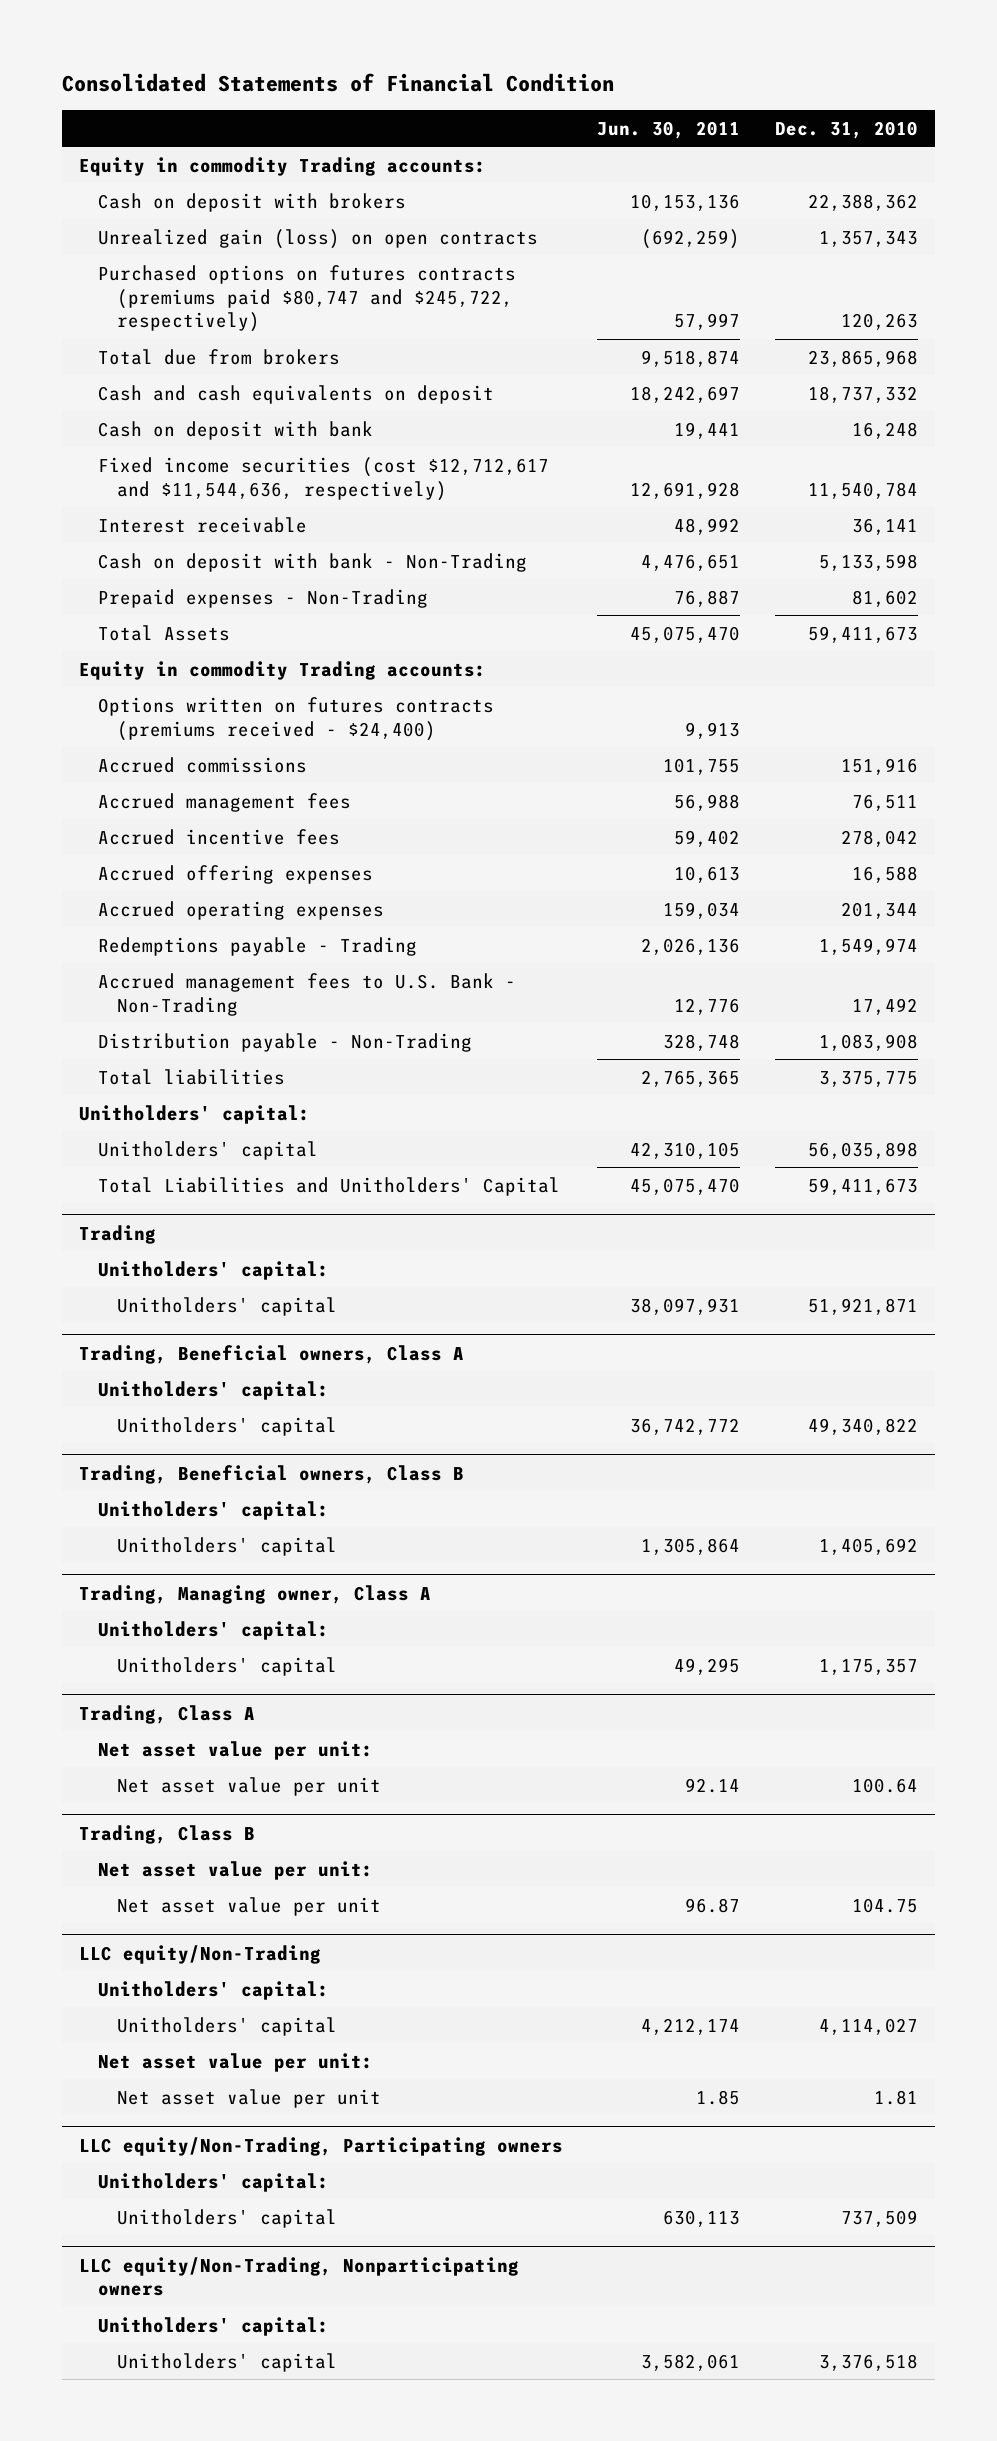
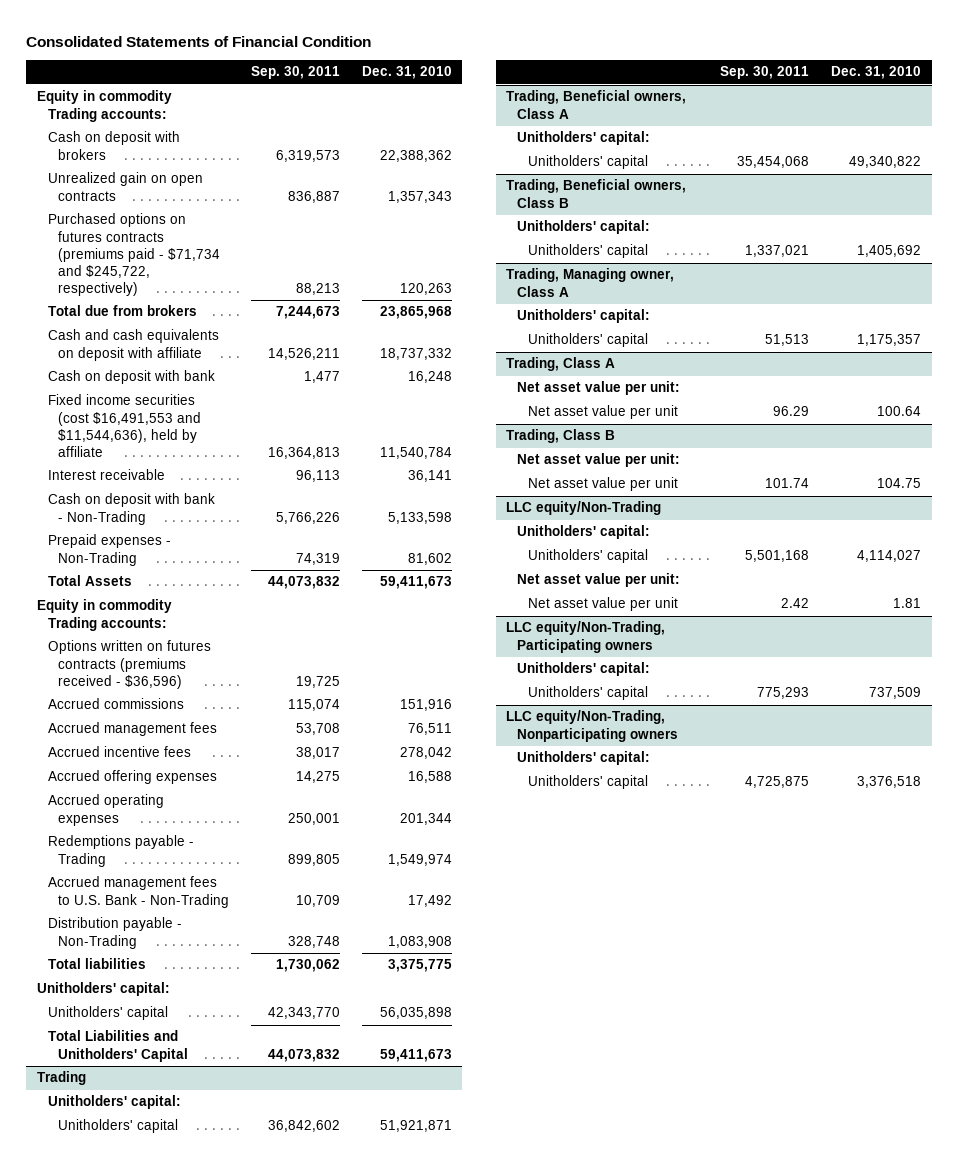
- | Jun. 30, 2011 | Dec. 31, 2010
+ | Sep. 30, 2011 | Dec. 31, 2010
- Unrealized gain (loss) on open contracts | (692,259) | 1,357,343
- Purchased options on futures contracts (premiums paid $80,747 and $245,722, respectively) | 57,997 | 120,263
+ Unrealized gain on open contracts | 836,887 | 1,357,343
+ Purchased options on futures contracts (premiums paid - $71,734 and $245,722, respectively) | 88,213 | 120,263
- Cash and cash equivalents on deposit | 18,242,697 | 18,737,332
+ Cash and cash equivalents on deposit with affiliate | 14,526,211 | 18,737,332
- Fixed income securities (cost $12,712,617 and $11,544,636, respectively) | 12,691,928 | 11,540,784
+ Fixed income securities (cost $16,491,553 and $11,544,636), held by affiliate | 16,364,813 | 11,540,784
- Options written on futures contracts (premiums received - $24,400) | 9,913 |
+ Options written on futures contracts (premiums received - $36,596) | 19,725 |

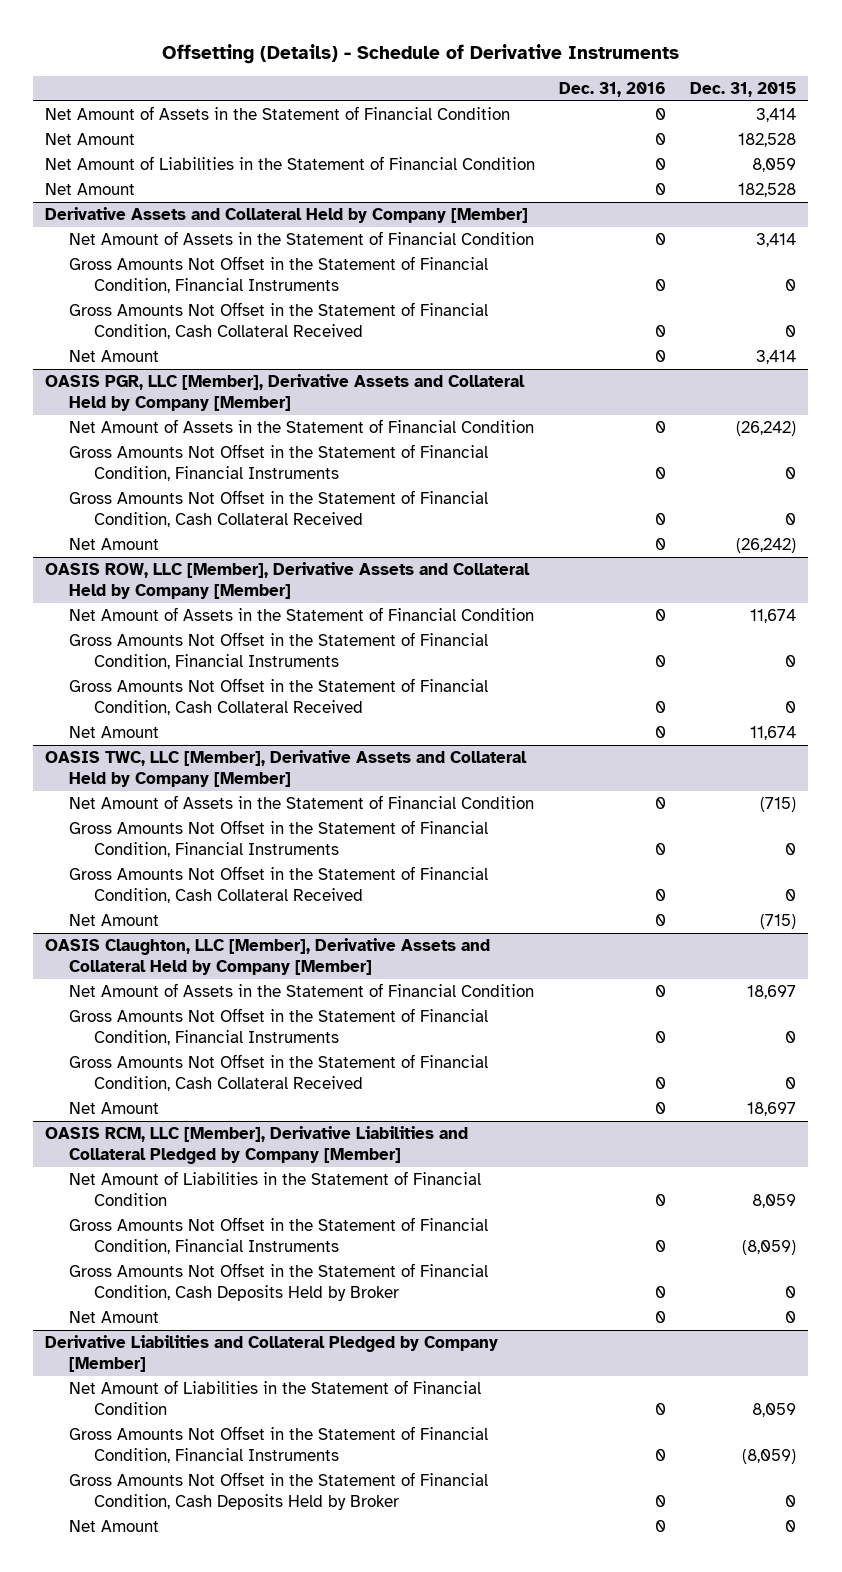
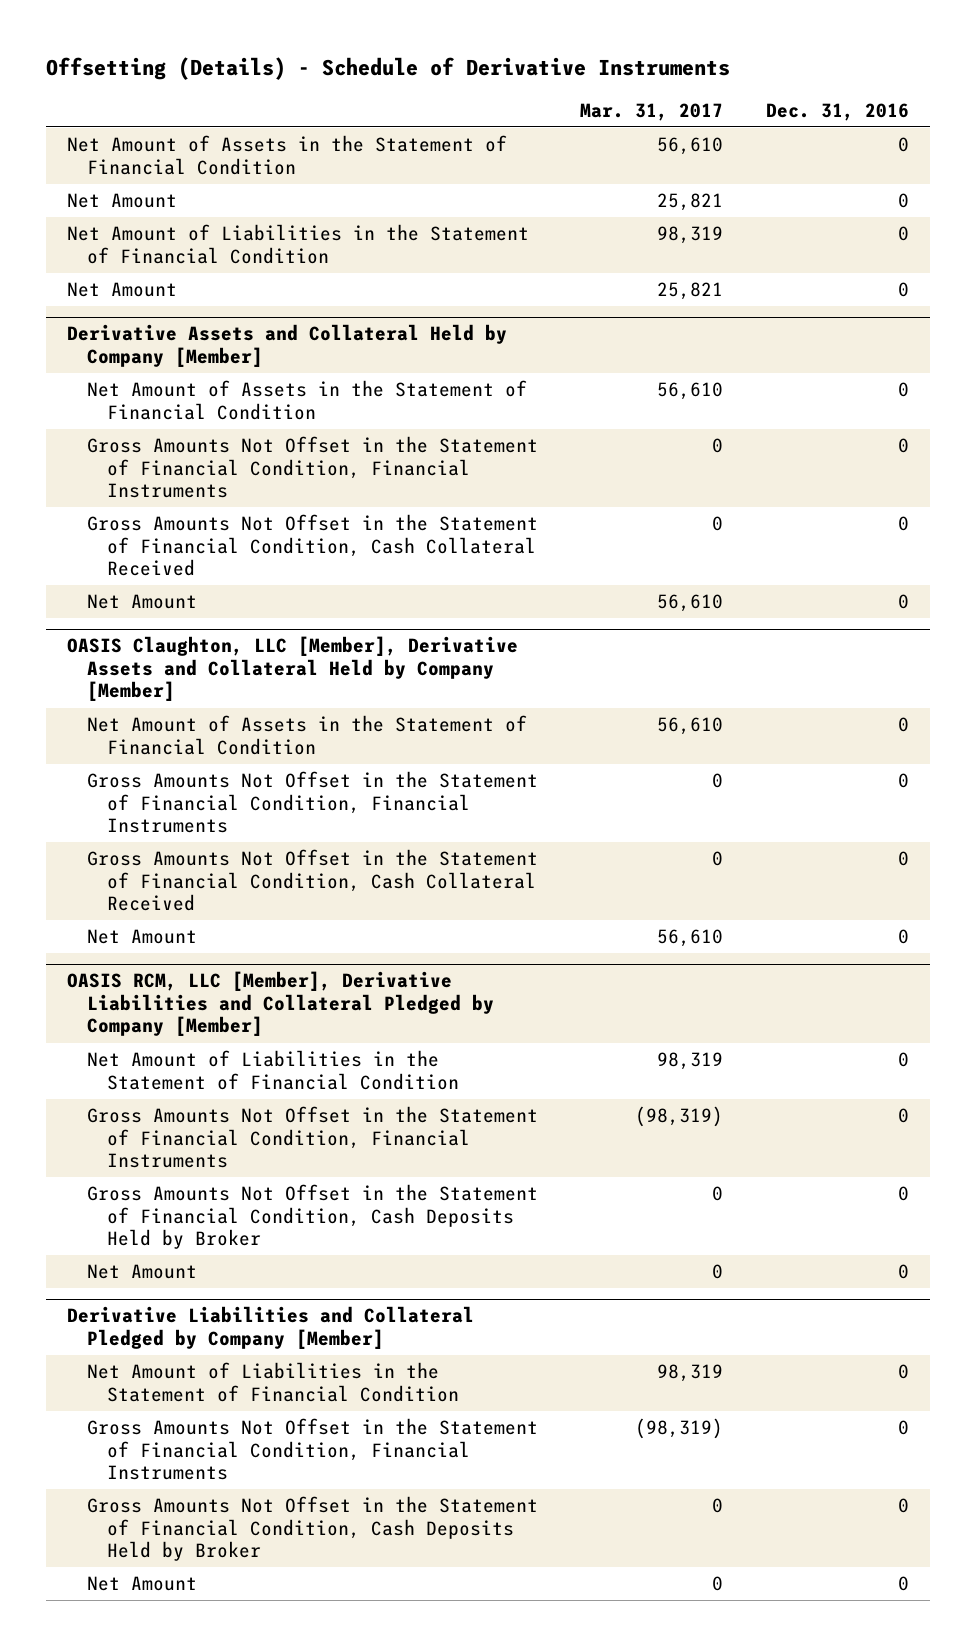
- | Dec. 31, 2016 | Dec. 31, 2015
+ | Mar. 31, 2017 | Dec. 31, 2016
- OASIS PGR, LLC [Member], Derivative Assets and Collateral Held by Company [Member]
- Net Amount of Assets in the Statement of Financial Condition | 0 | (26,242)
- Gross Amounts Not Offset in the Statement of Financial Condition, Financial Instruments | 0 | 0
- Gross Amounts Not Offset in the Statement of Financial Condition, Cash Collateral Received | 0 | 0
- Net Amount | 0 | (26,242)
- OASIS ROW, LLC [Member], Derivative Assets and Collateral Held by Company [Member]
- Net Amount of Assets in the Statement of Financial Condition | 0 | 11,674
- Gross Amounts Not Offset in the Statement of Financial Condition, Financial Instruments | 0 | 0
- Gross Amounts Not Offset in the Statement of Financial Condition, Cash Collateral Received | 0 | 0
- Net Amount | 0 | 11,674
- OASIS TWC, LLC [Member], Derivative Assets and Collateral Held by Company [Member]
- Net Amount of Assets in the Statement of Financial Condition | 0 | (715)
- Gross Amounts Not Offset in the Statement of Financial Condition, Financial Instruments | 0 | 0
- Gross Amounts Not Offset in the Statement of Financial Condition, Cash Collateral Received | 0 | 0
- Net Amount | 0 | (715)

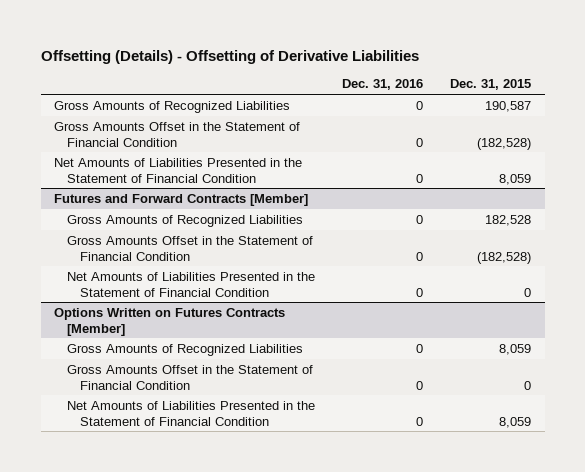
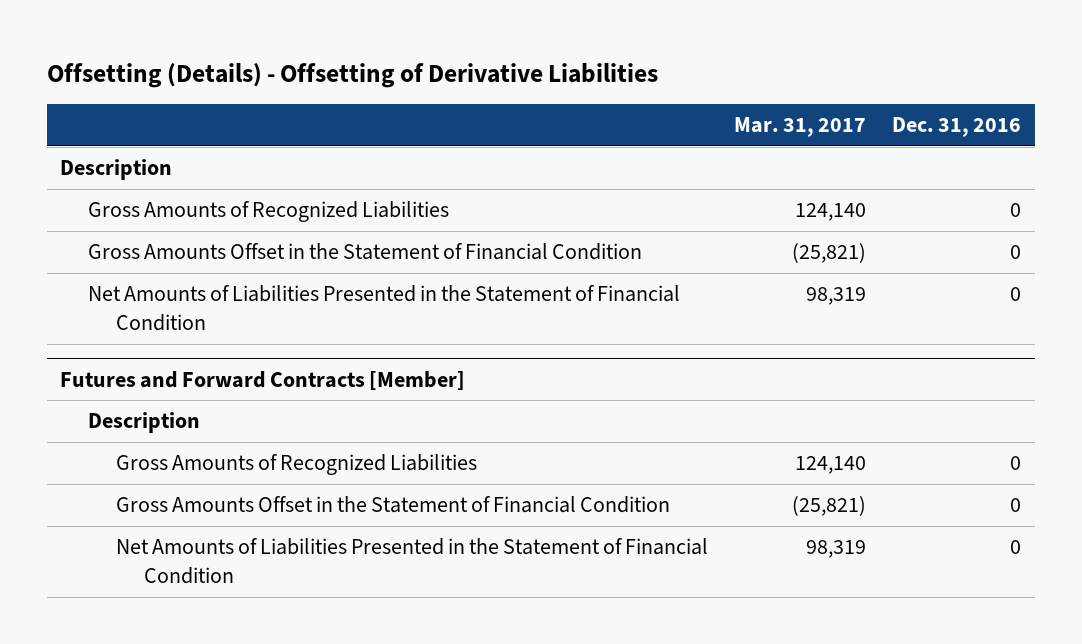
- | Dec. 31, 2016 | Dec. 31, 2015
+ | Mar. 31, 2017 | Dec. 31, 2016
+ Description
@ Futures and Forward Contracts [Member]
- Gross Amounts of Recognized Liabilities | 0 | 182,528
- Gross Amounts Offset in the Statement of Financial Condition | 0 | (182,528)
- Net Amounts of Liabilities Presented in the Statement of Financial Condition | 0 | 0
- Options Written on Futures Contracts [Member]
@ Futures and Forward Contracts [Member]
+ Description

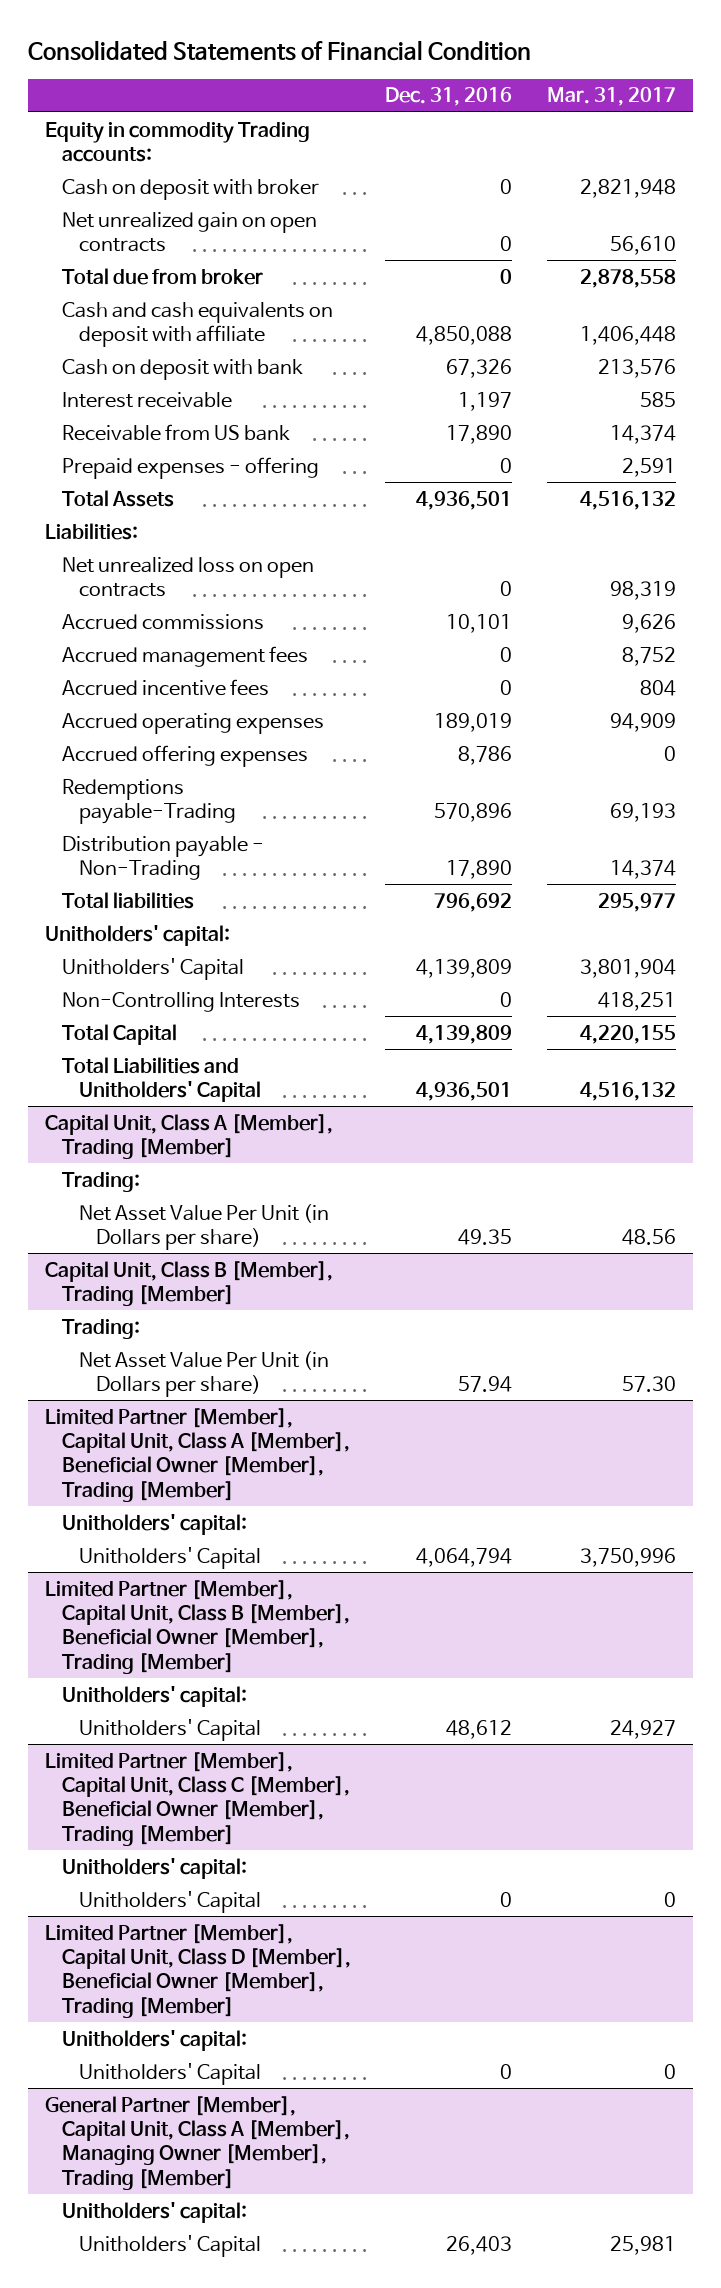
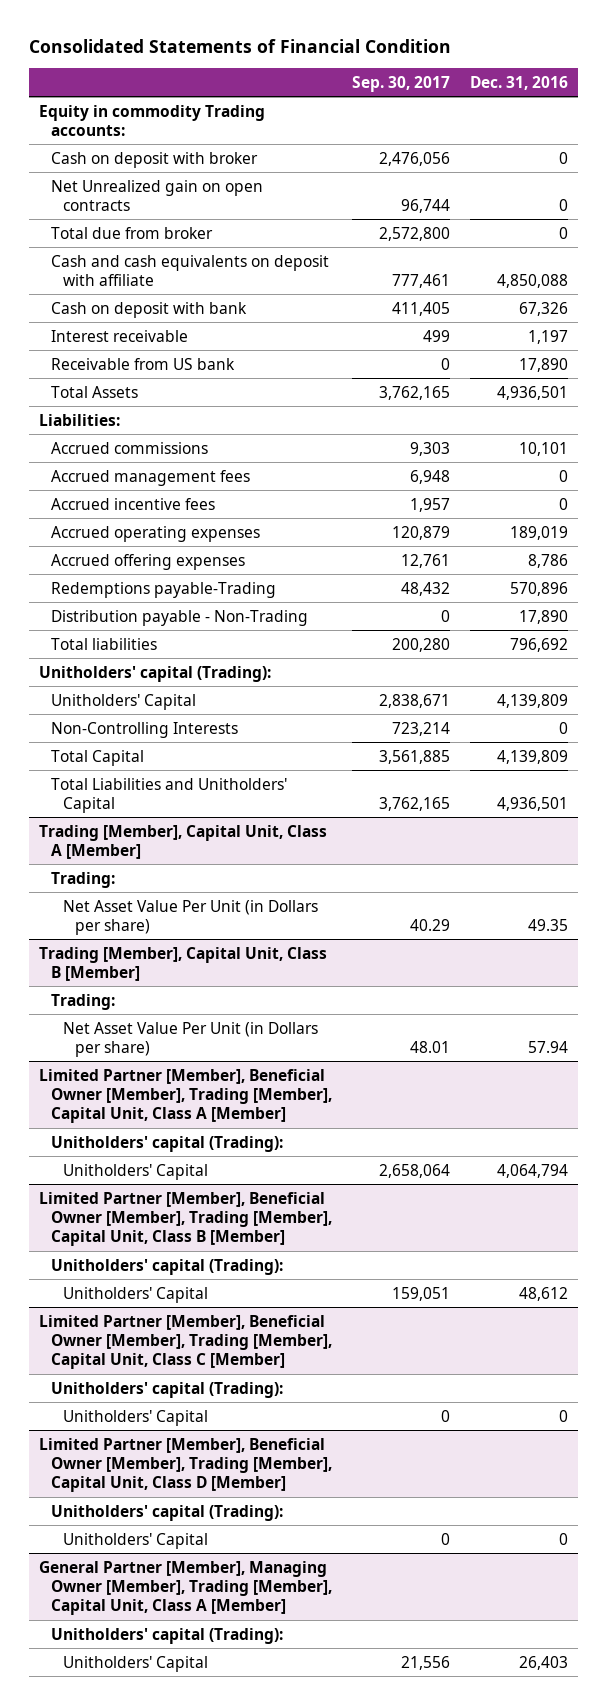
- | Dec. 31, 2016 | Mar. 31, 2017
+ | Sep. 30, 2017 | Dec. 31, 2016
- Net unrealized gain on open contracts | 0 | 56,610
+ Net Unrealized gain on open contracts | 96,744 | 0
- Prepaid expenses - offering | 0 | 2,591
- Net unrealized loss on open contracts | 0 | 98,319
- Unitholders' capital:
+ Unitholders' capital (Trading):
- Capital Unit, Class A [Member], Trading [Member]
+ Trading [Member], Capital Unit, Class A [Member]
- Capital Unit, Class B [Member], Trading [Member]
+ Trading [Member], Capital Unit, Class B [Member]
- Limited Partner [Member], Capital Unit, Class A [Member], Beneficial Owner [Member], Trading [Member]
- Unitholders' capital:
+ Limited Partner [Member], Beneficial Owner [Member], Trading [Member], Capital Unit, Class A [Member]
+ Unitholders' capital (Trading):
- Limited Partner [Member], Capital Unit, Class B [Member], Beneficial Owner [Member], Trading [Member]
- Unitholders' capital:
+ Limited Partner [Member], Beneficial Owner [Member], Trading [Member], Capital Unit, Class B [Member]
+ Unitholders' capital (Trading):
- Limited Partner [Member], Capital Unit, Class C [Member], Beneficial Owner [Member], Trading [Member]
- Unitholders' capital:
+ Limited Partner [Member], Beneficial Owner [Member], Trading [Member], Capital Unit, Class C [Member]
+ Unitholders' capital (Trading):
- Limited Partner [Member], Capital Unit, Class D [Member], Beneficial Owner [Member], Trading [Member]
- Unitholders' capital:
+ Limited Partner [Member], Beneficial Owner [Member], Trading [Member], Capital Unit, Class D [Member]
+ Unitholders' capital (Trading):
- General Partner [Member], Capital Unit, Class A [Member], Managing Owner [Member], Trading [Member]
- Unitholders' capital:
+ General Partner [Member], Managing Owner [Member], Trading [Member], Capital Unit, Class A [Member]
+ Unitholders' capital (Trading):

